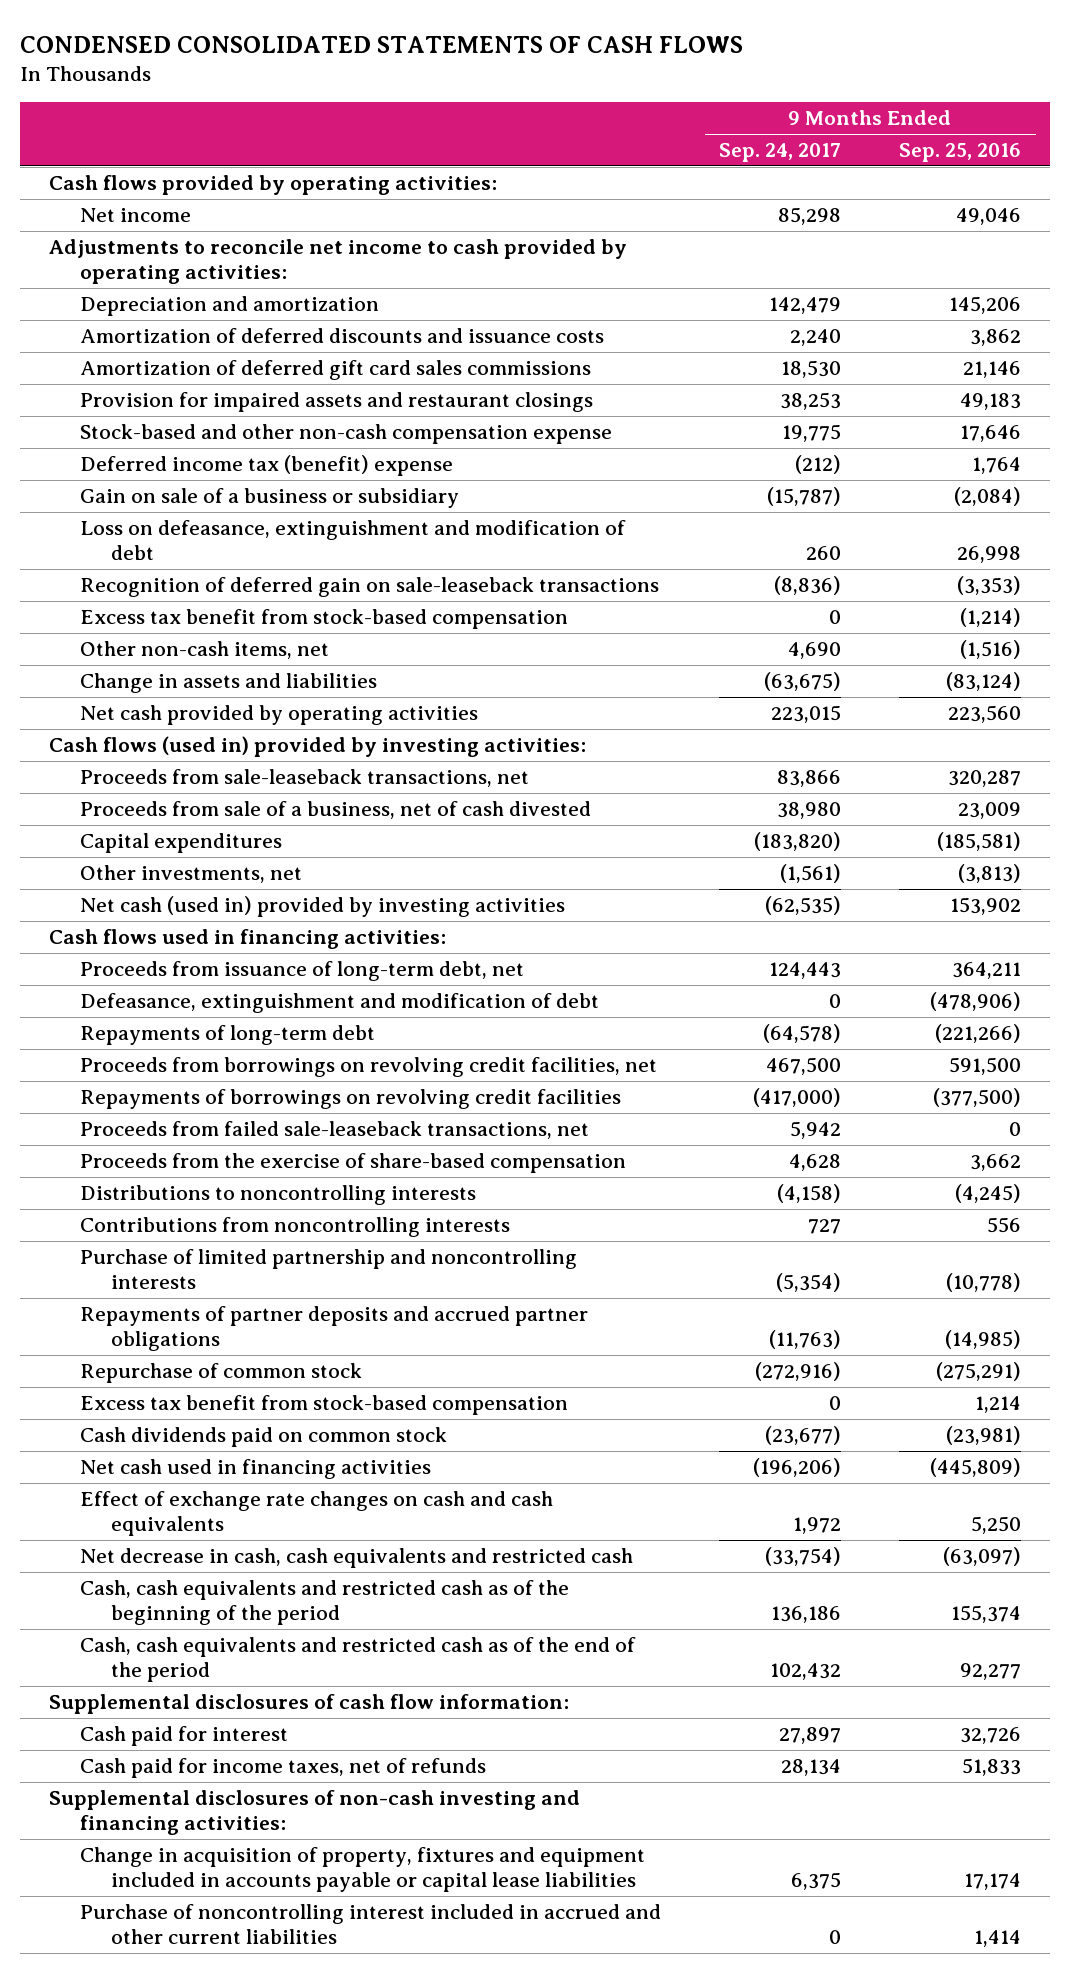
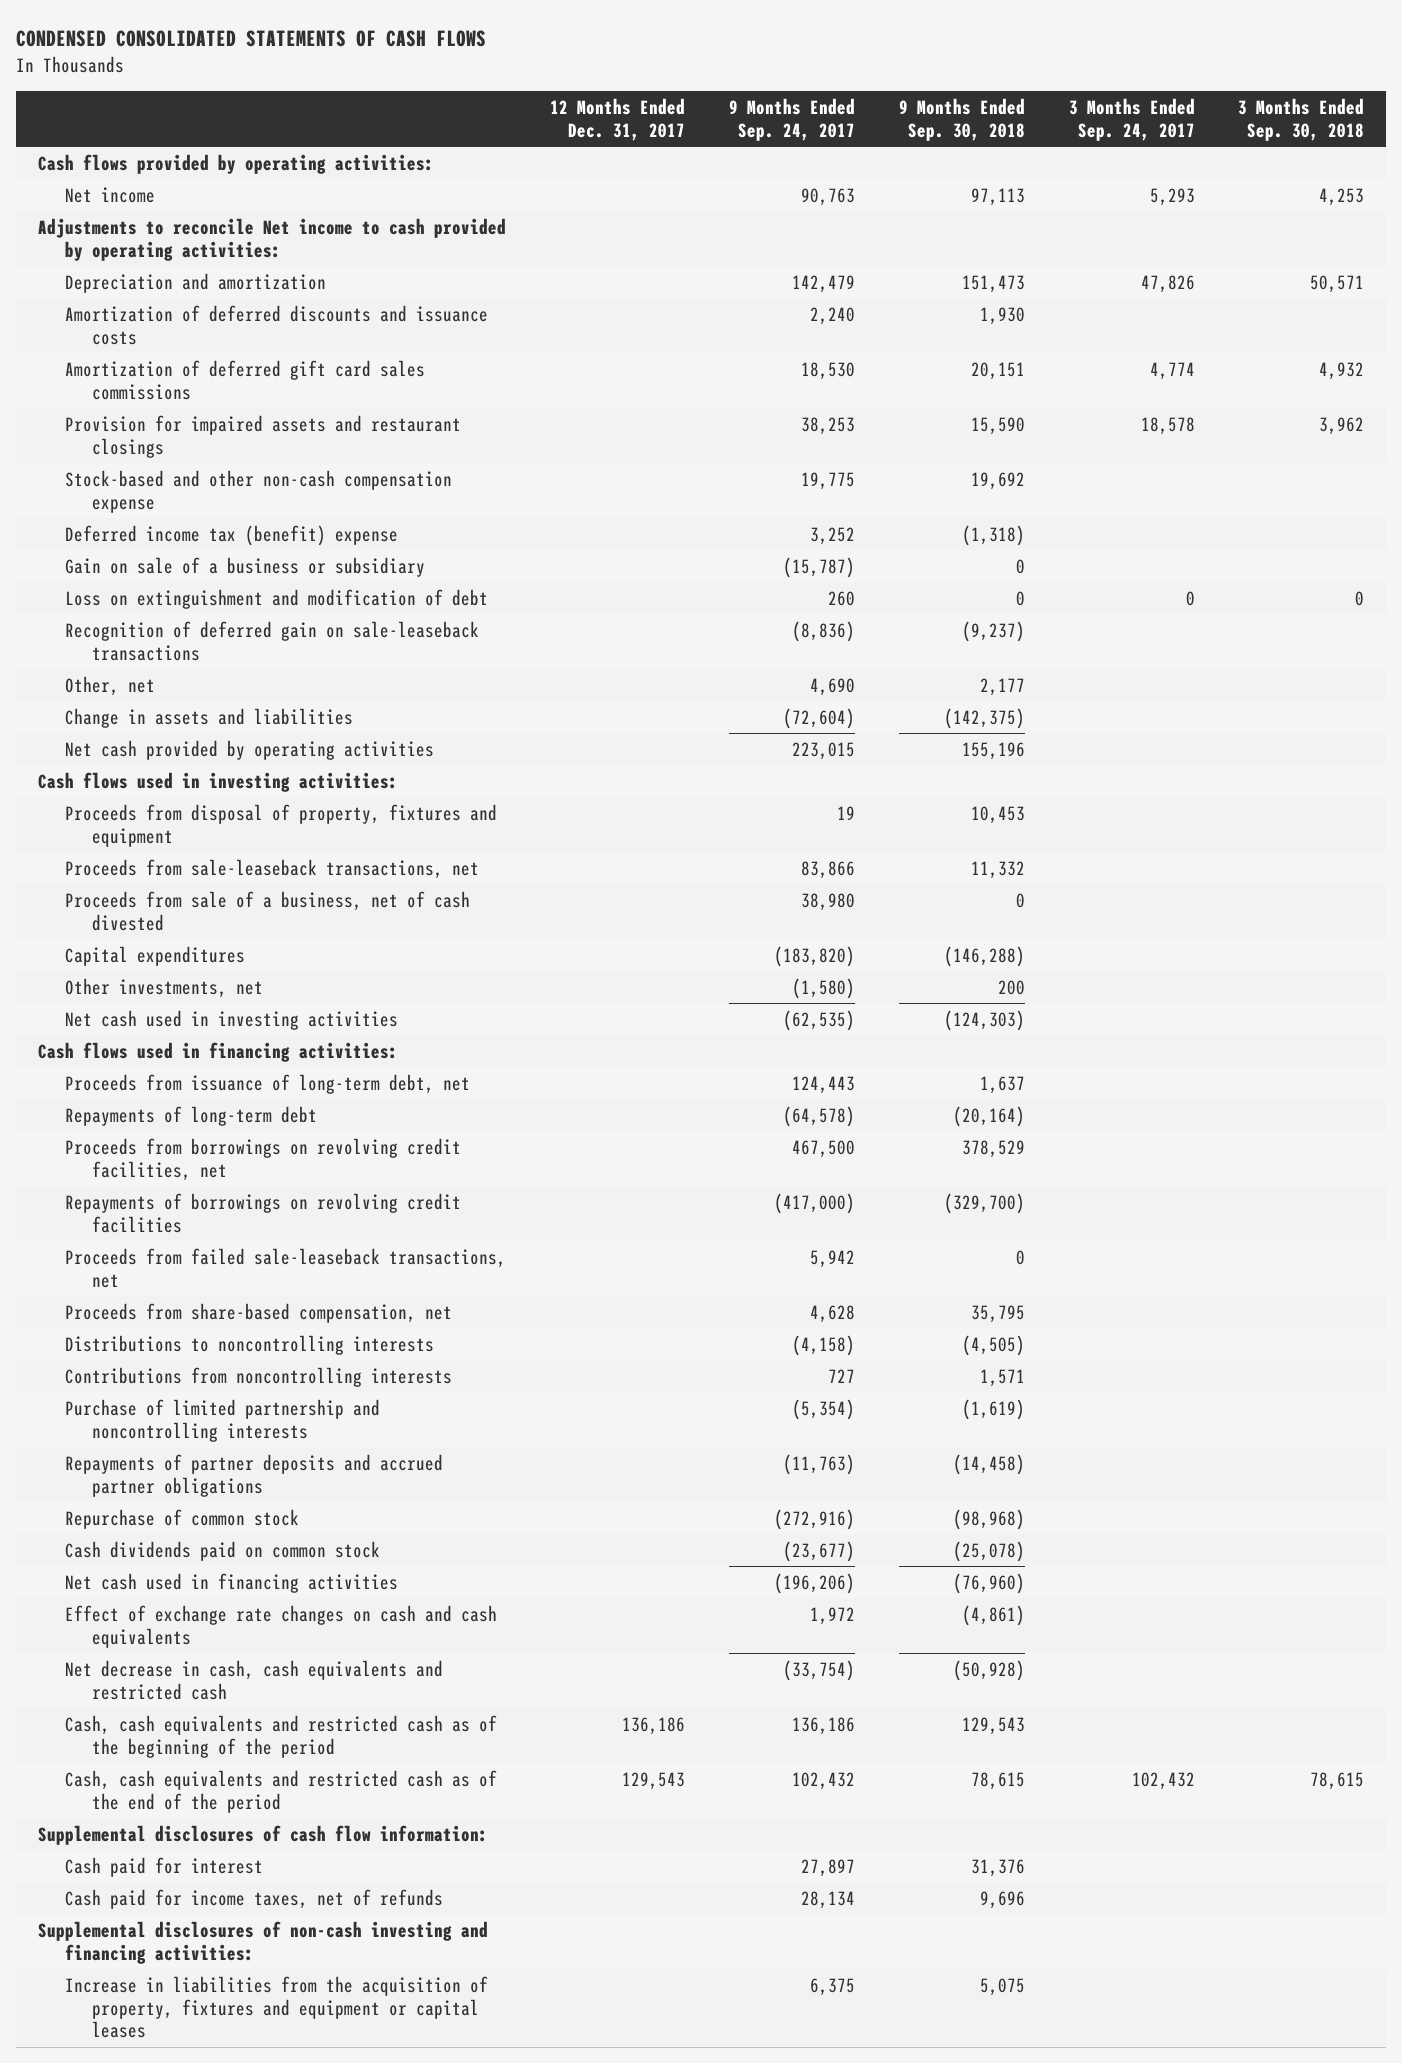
- | 9 Months Ended Sep. 24, 2017 | 9 Months Ended Sep. 25, 2016
+ | 12 Months Ended Dec. 31, 2017 | 9 Months Ended Sep. 24, 2017 | 9 Months Ended Sep. 30, 2018 | 3 Months Ended Sep. 24, 2017 | 3 Months Ended Sep. 30, 2018
- Net income | 85,298 | 49,046
- Adjustments to reconcile net income to cash provided by operating activities:
+ Net income | | 90,763 | 97,113 | 5,293 | 4,253
+ Adjustments to reconcile Net income to cash provided by operating activities:
- Deferred income tax (benefit) expense | (212) | 1,764
+ Deferred income tax (benefit) expense | | 3,252 | (1,318) | |
- Loss on defeasance, extinguishment and modification of debt | 260 | 26,998
+ Loss on extinguishment and modification of debt | | 260 | 0 | 0 | 0
- Excess tax benefit from stock-based compensation | 0 | (1,214)
- Other non-cash items, net | 4,690 | (1,516)
- Change in assets and liabilities | (63,675) | (83,124)
+ Other, net | | 4,690 | 2,177 | |
+ Change in assets and liabilities | | (72,604) | (142,375) | |
- Cash flows (used in) provided by investing activities:
+ Cash flows used in investing activities:
+ Proceeds from disposal of property, fixtures and equipment | | 19 | 10,453 | |
- Other investments, net | (1,561) | (3,813)
- Net cash (used in) provided by investing activities | (62,535) | 153,902
+ Other investments, net | | (1,580) | 200 | |
+ Net cash used in investing activities | | (62,535) | (124,303) | |
- Defeasance, extinguishment and modification of debt | 0 | (478,906)
- Proceeds from the exercise of share-based compensation | 4,628 | 3,662
+ Proceeds from share-based compensation, net | | 4,628 | 35,795 | |
- Excess tax benefit from stock-based compensation | 0 | 1,214
- Change in acquisition of property, fixtures and equipment included in accounts payable or capital lease liabilities | 6,375 | 17,174
- Purchase of noncontrolling interest included in accrued and other current liabilities | 0 | 1,414
+ Increase in liabilities from the acquisition of property, fixtures and equipment or capital leases | | 6,375 | 5,075 | |

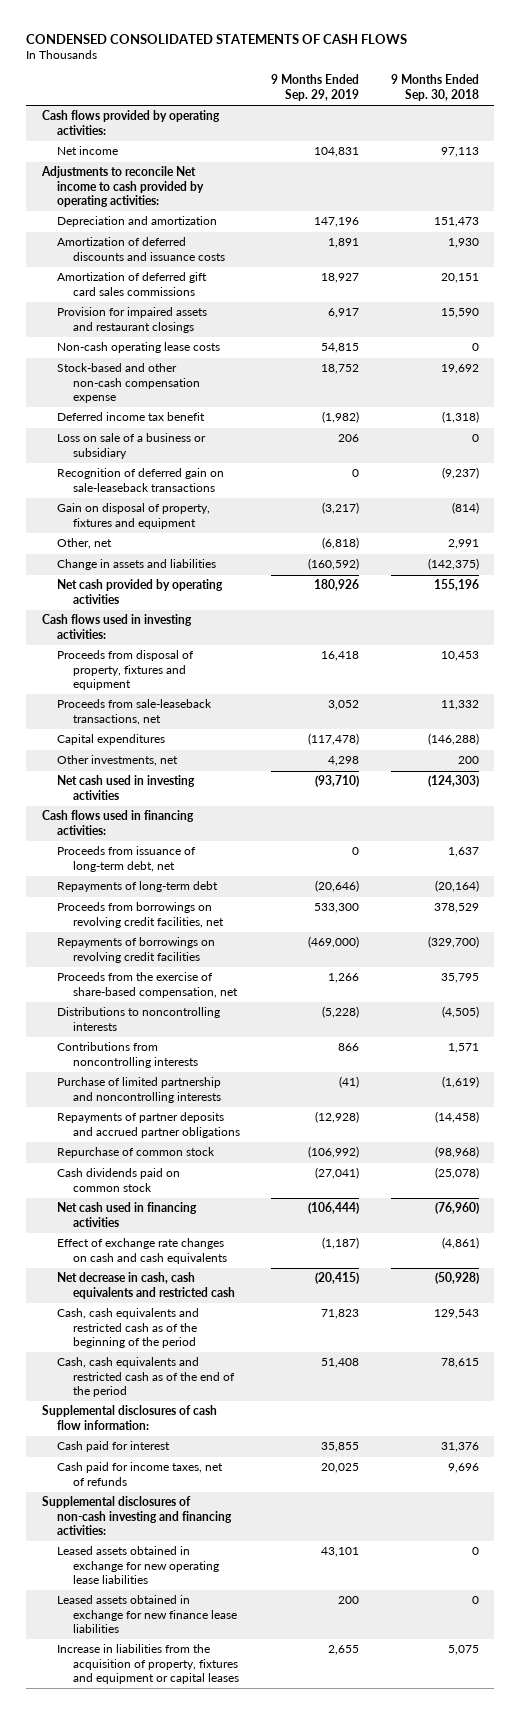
- | 12 Months Ended Dec. 31, 2017 | 9 Months Ended Sep. 24, 2017 | 9 Months Ended Sep. 30, 2018 | 3 Months Ended Sep. 24, 2017 | 3 Months Ended Sep. 30, 2018
+ | 9 Months Ended Sep. 29, 2019 | 9 Months Ended Sep. 30, 2018
+ Non-cash operating lease costs | 54,815 | 0
- Deferred income tax (benefit) expense | | 3,252 | (1,318) | |
- Gain on sale of a business or subsidiary | | (15,787) | 0 | |
- Loss on extinguishment and modification of debt | | 260 | 0 | 0 | 0
+ Deferred income tax benefit | (1,982) | (1,318)
+ Loss on sale of a business or subsidiary | 206 | 0
- Other, net | | 4,690 | 2,177 | |
+ Gain on disposal of property, fixtures and equipment | (3,217) | (814)
+ Other, net | (6,818) | 2,991
- Proceeds from sale of a business, net of cash divested | | 38,980 | 0 | |
- Proceeds from failed sale-leaseback transactions, net | | 5,942 | 0 | |
- Proceeds from share-based compensation, net | | 4,628 | 35,795 | |
+ Proceeds from the exercise of share-based compensation, net | 1,266 | 35,795
+ Leased assets obtained in exchange for new operating lease liabilities | 43,101 | 0
+ Leased assets obtained in exchange for new finance lease liabilities | 200 | 0

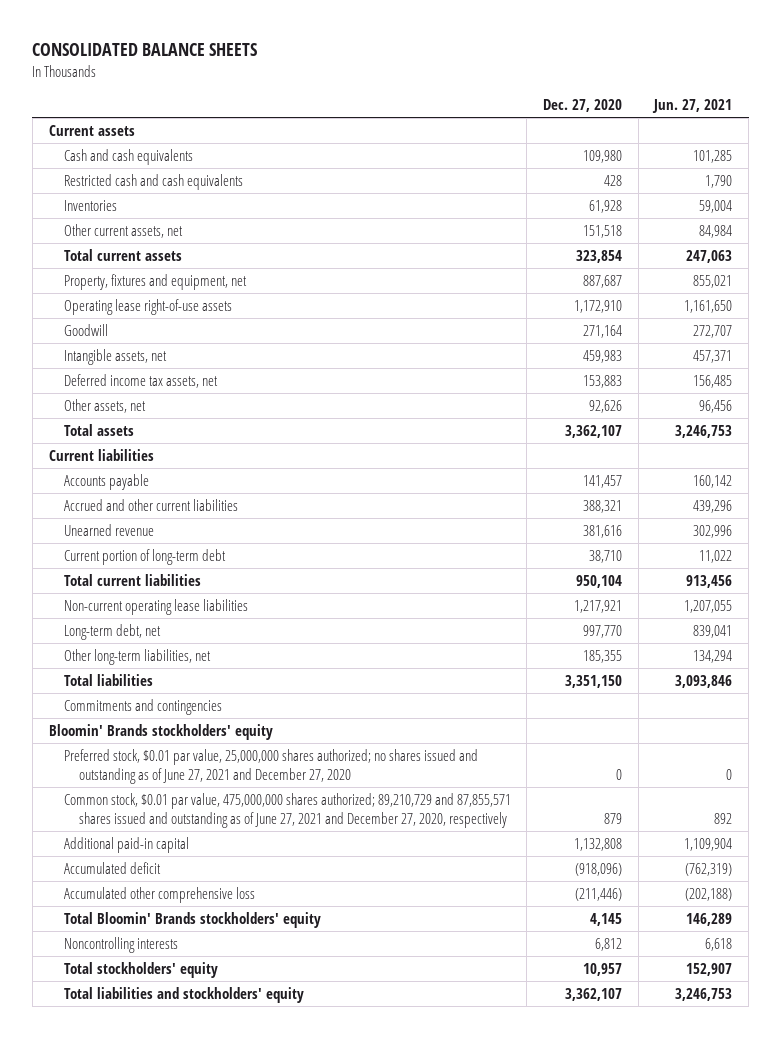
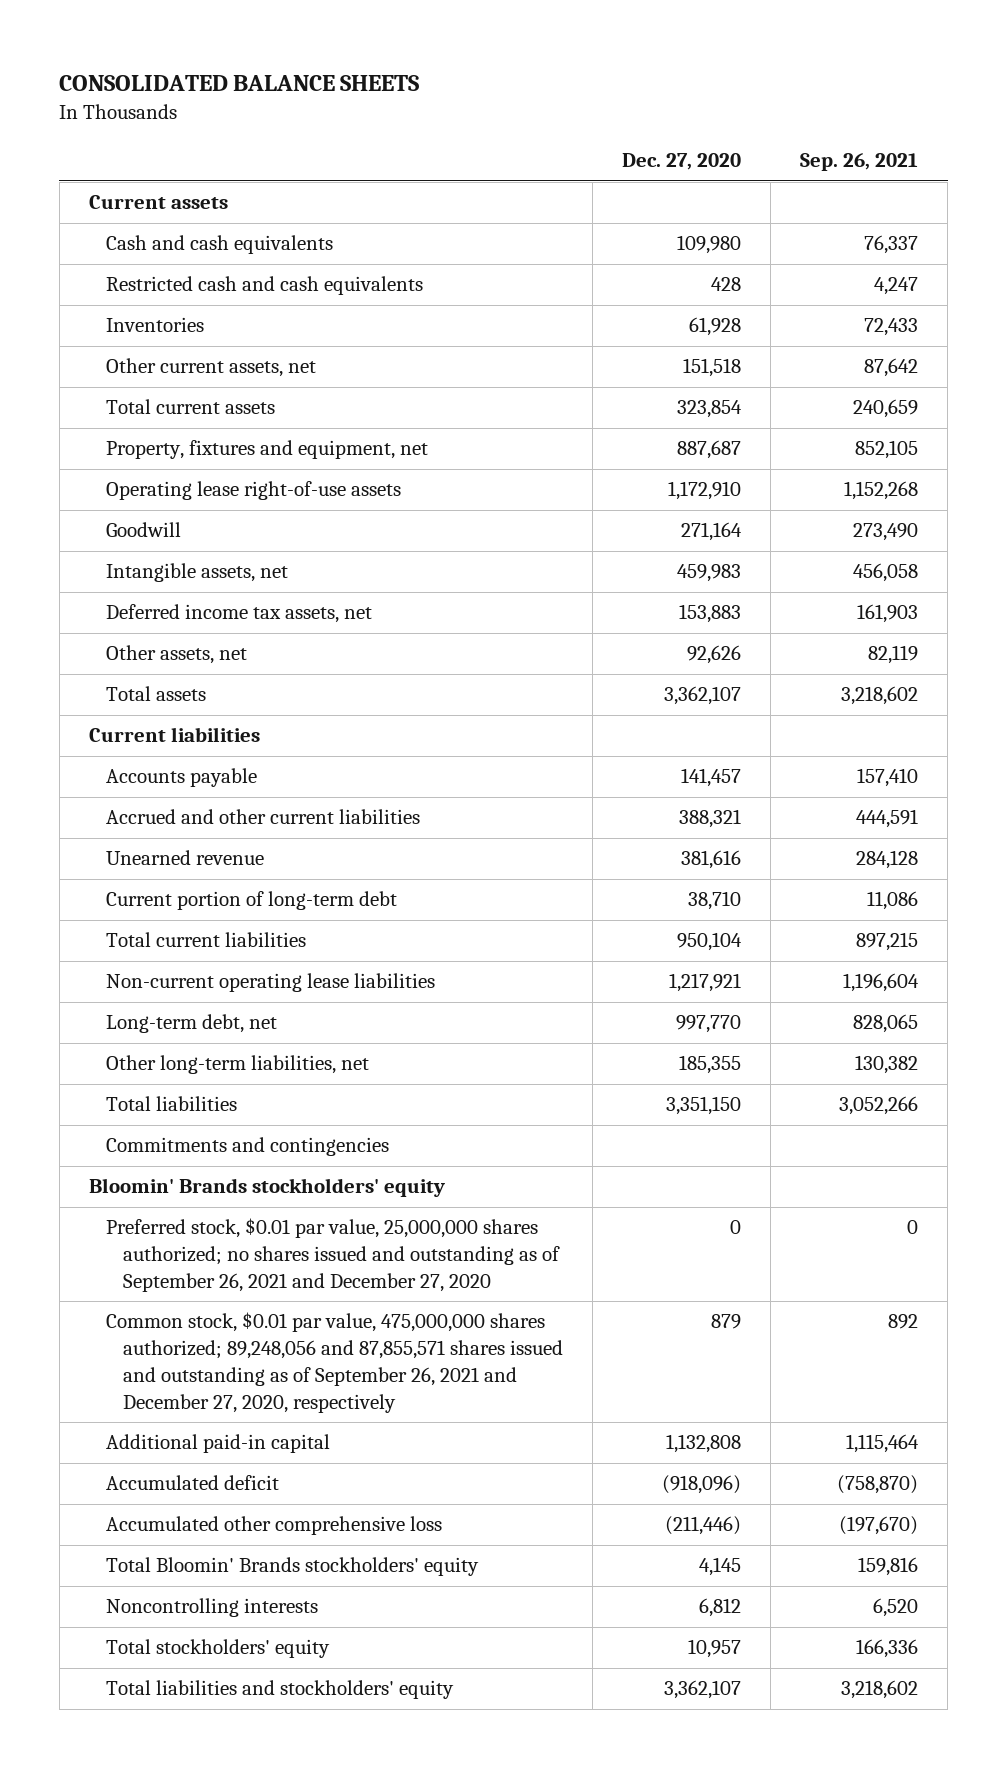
- | Dec. 27, 2020 | Jun. 27, 2021
+ | Dec. 27, 2020 | Sep. 26, 2021
- Preferred stock, $0.01 par value, 25,000,000 shares authorized; no shares issued and outstanding as of June 27, 2021 and December 27, 2020 | 0 | 0
- Common stock, $0.01 par value, 475,000,000 shares authorized; 89,210,729 and 87,855,571 shares issued and outstanding as of June 27, 2021 and December 27, 2020, respectively | 879 | 892
+ Preferred stock, $0.01 par value, 25,000,000 shares authorized; no shares issued and outstanding as of September 26, 2021 and December 27, 2020 | 0 | 0
+ Common stock, $0.01 par value, 475,000,000 shares authorized; 89,248,056 and 87,855,571 shares issued and outstanding as of September 26, 2021 and December 27, 2020, respectively | 879 | 892

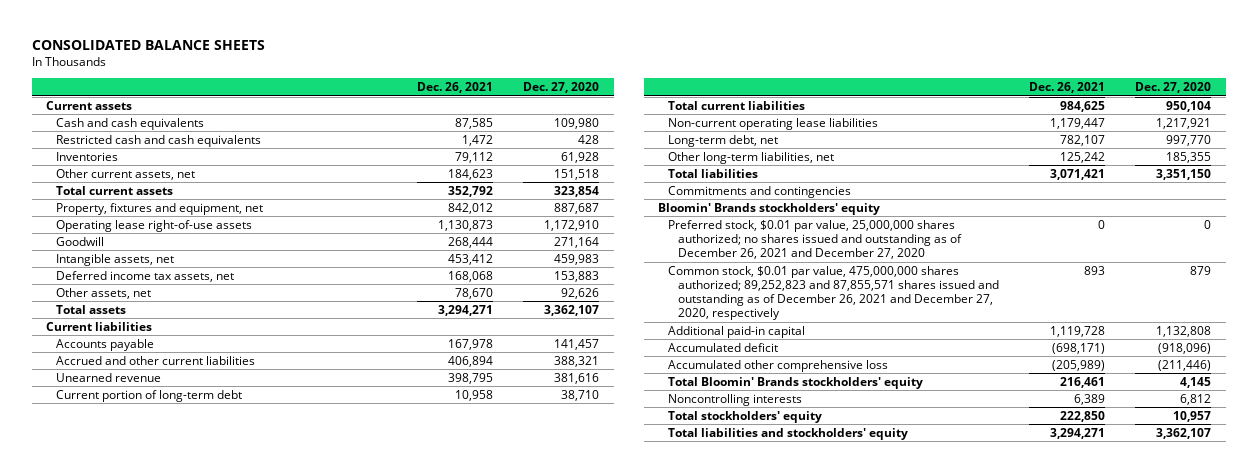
- | Dec. 27, 2020 | Sep. 26, 2021
+ | Dec. 26, 2021 | Dec. 27, 2020
- Preferred stock, $0.01 par value, 25,000,000 shares authorized; no shares issued and outstanding as of September 26, 2021 and December 27, 2020 | 0 | 0
- Common stock, $0.01 par value, 475,000,000 shares authorized; 89,248,056 and 87,855,571 shares issued and outstanding as of September 26, 2021 and December 27, 2020, respectively | 879 | 892
+ Preferred stock, $0.01 par value, 25,000,000 shares authorized; no shares issued and outstanding as of December 26, 2021 and December 27, 2020 | 0 | 0
+ Common stock, $0.01 par value, 475,000,000 shares authorized; 89,252,823 and 87,855,571 shares issued and outstanding as of December 26, 2021 and December 27, 2020, respectively | 893 | 879

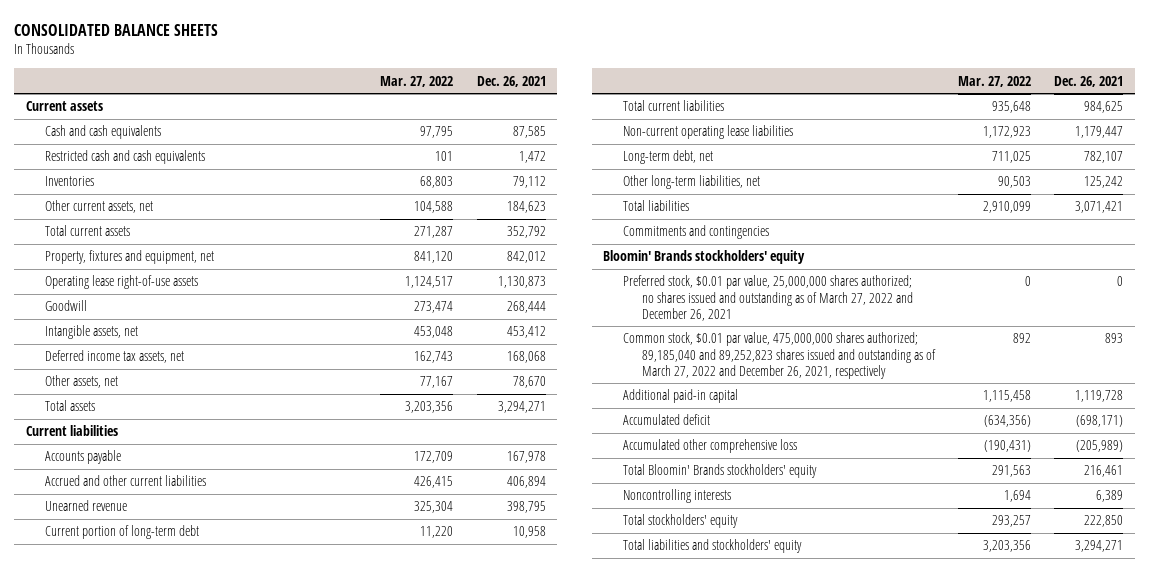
- | Dec. 26, 2021 | Dec. 27, 2020
+ | Mar. 27, 2022 | Dec. 26, 2021
- Preferred stock, $0.01 par value, 25,000,000 shares authorized; no shares issued and outstanding as of December 26, 2021 and December 27, 2020 | 0 | 0
- Common stock, $0.01 par value, 475,000,000 shares authorized; 89,252,823 and 87,855,571 shares issued and outstanding as of December 26, 2021 and December 27, 2020, respectively | 893 | 879
+ Preferred stock, $0.01 par value, 25,000,000 shares authorized; no shares issued and outstanding as of March 27, 2022 and December 26, 2021 | 0 | 0
+ Common stock, $0.01 par value, 475,000,000 shares authorized; 89,185,040 and 89,252,823 shares issued and outstanding as of March 27, 2022 and December 26, 2021, respectively | 892 | 893

